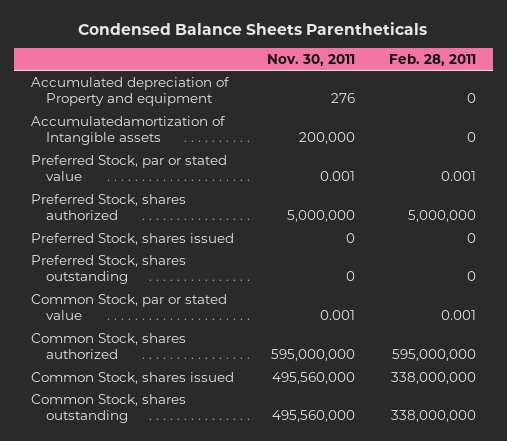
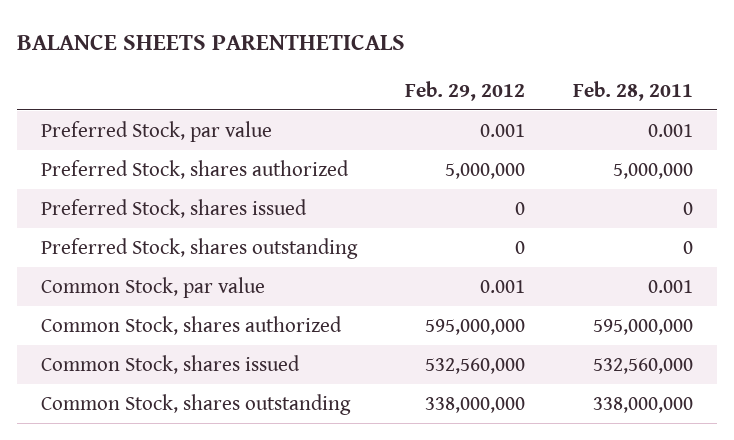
- Condensed Balance Sheets Parentheticals
+ BALANCE SHEETS PARENTHETICALS
- | Nov. 30, 2011 | Feb. 28, 2011
+ | Feb. 29, 2012 | Feb. 28, 2011
- Accumulated depreciation of Property and equipment | 276 | 0
- Accumulatedamortization of Intangible assets | 200,000 | 0
- Preferred Stock, par or stated value | 0.001 | 0.001
+ Preferred Stock, par value | 0.001 | 0.001
- Common Stock, par or stated value | 0.001 | 0.001
+ Common Stock, par value | 0.001 | 0.001
- Common Stock, shares issued | 495,560,000 | 338,000,000
+ Common Stock, shares issued | 532,560,000 | 532,560,000

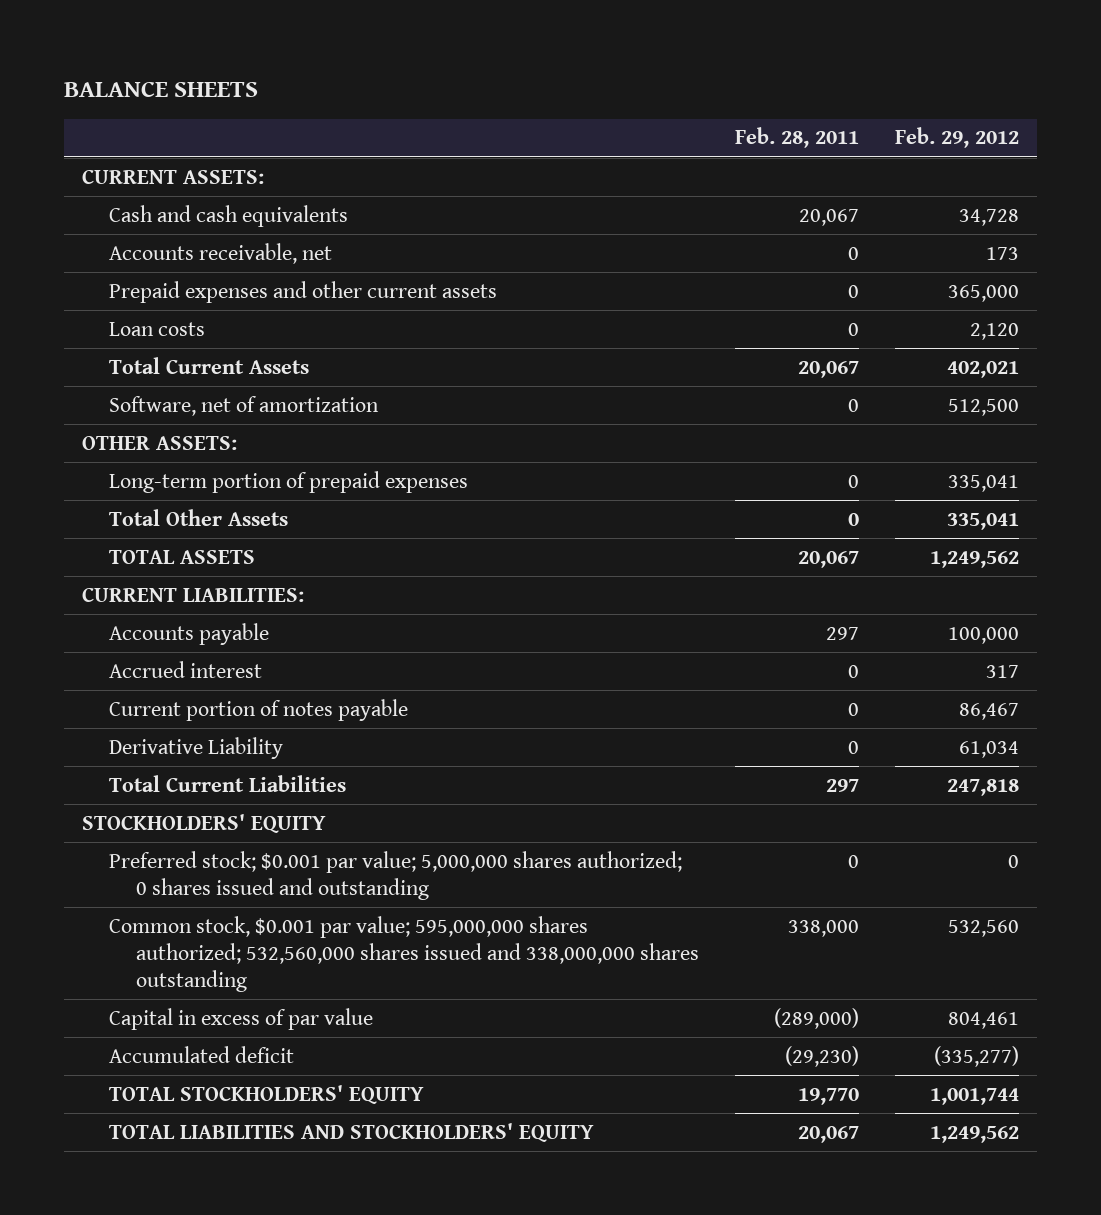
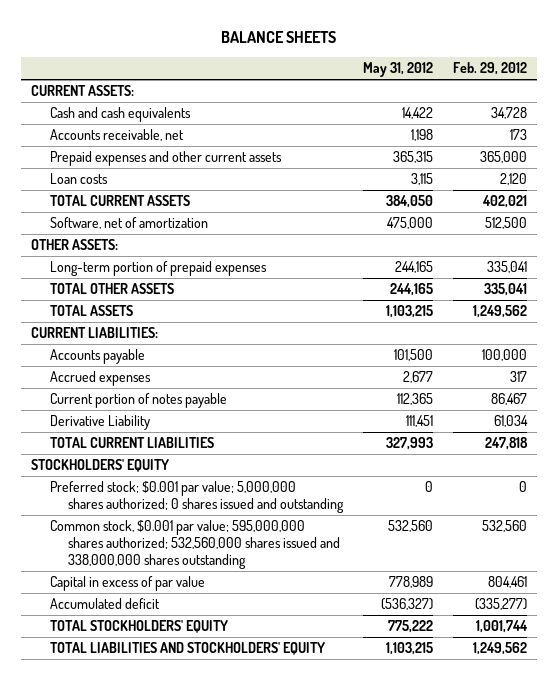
- | Feb. 28, 2011 | Feb. 29, 2012
+ | May 31, 2012 | Feb. 29, 2012
- Total Current Assets | 20,067 | 402,021
+ TOTAL CURRENT ASSETS | 384,050 | 402,021
- Total Other Assets | 0 | 335,041
+ TOTAL OTHER ASSETS | 244,165 | 335,041
- Accrued interest | 0 | 317
+ Accrued expenses | 2,677 | 317
- Total Current Liabilities | 297 | 247,818
+ TOTAL CURRENT LIABILITIES | 327,993 | 247,818

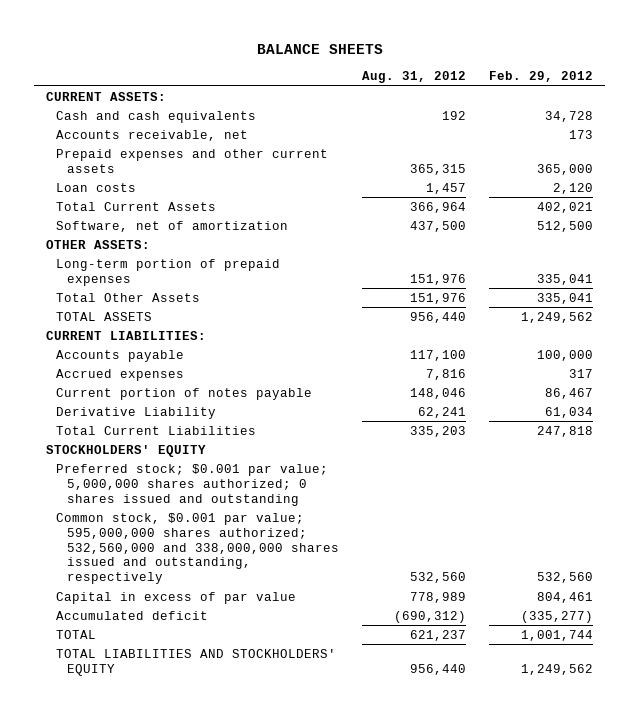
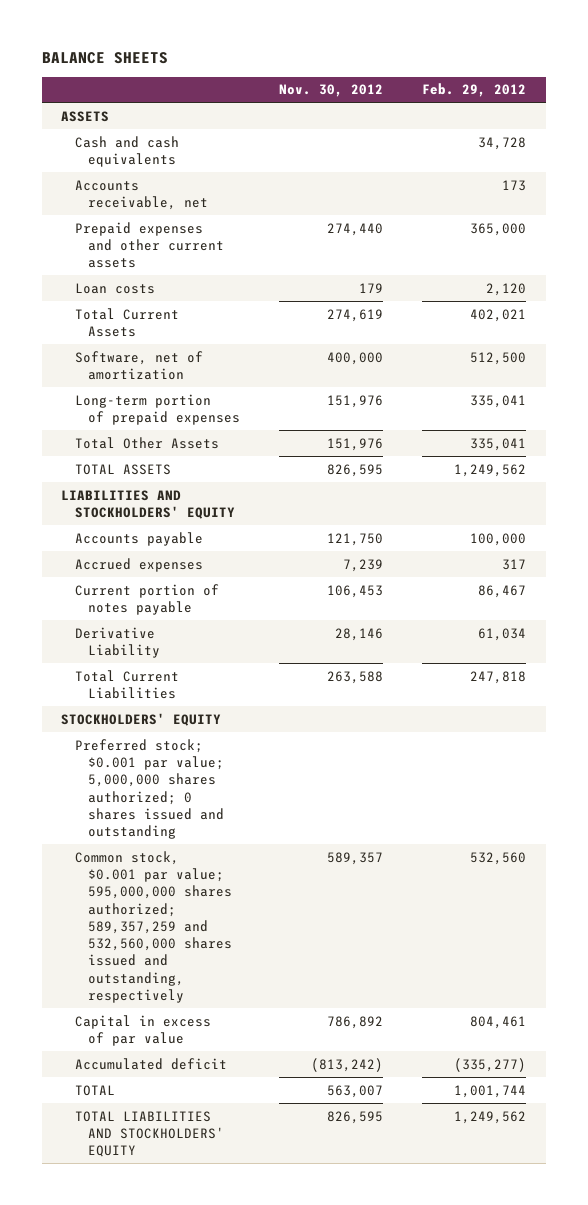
- | Aug. 31, 2012 | Feb. 29, 2012
+ | Nov. 30, 2012 | Feb. 29, 2012
- CURRENT ASSETS:
+ ASSETS
- OTHER ASSETS:
- CURRENT LIABILITIES:
+ LIABILITIES AND STOCKHOLDERS' EQUITY
- Common stock, $0.001 par value; 595,000,000 shares authorized; 532,560,000 and 338,000,000 shares issued and outstanding, respectively | 532,560 | 532,560
+ Common stock, $0.001 par value; 595,000,000 shares authorized; 589,357,259 and 532,560,000 shares issued and outstanding, respectively | 589,357 | 532,560

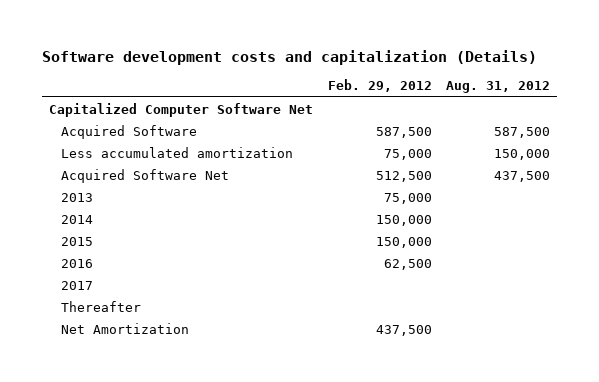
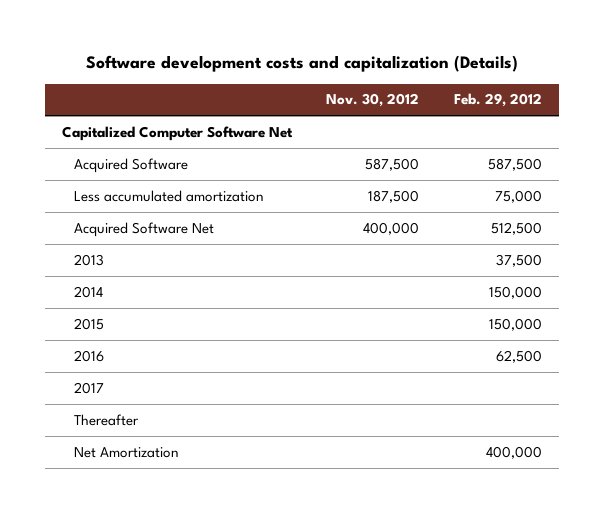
- | Feb. 29, 2012 | Aug. 31, 2012
+ | Nov. 30, 2012 | Feb. 29, 2012
- 2013 | 75,000 |
+ 2013 | | 37,500
- Net Amortization | 437,500 |
+ Net Amortization | | 400,000

